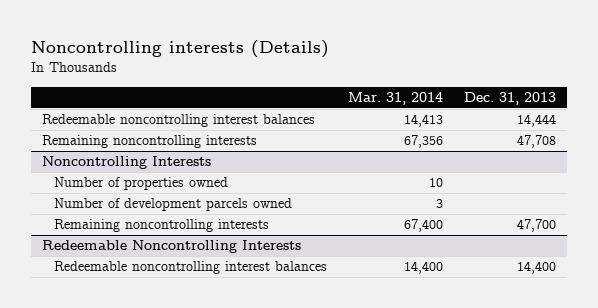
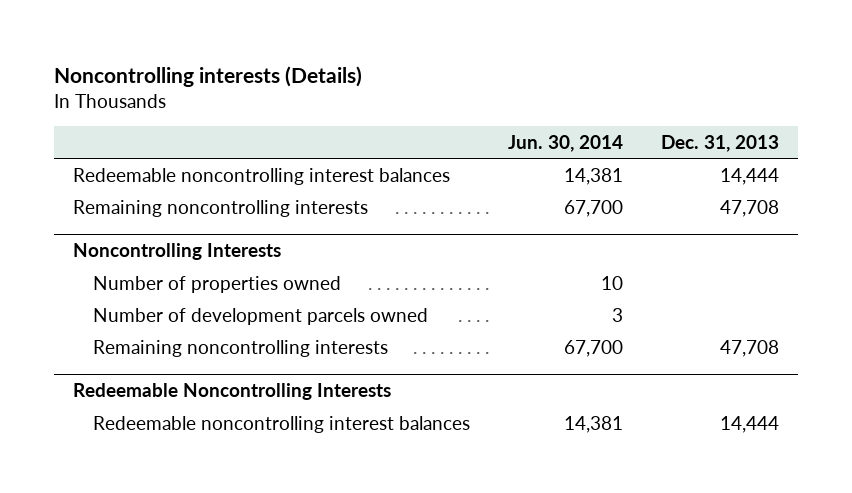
- | Mar. 31, 2014 | Dec. 31, 2013
+ | Jun. 30, 2014 | Dec. 31, 2013
@ Noncontrolling Interests
- Remaining noncontrolling interests | 67,400 | 47,700
+ Remaining noncontrolling interests | 67,700 | 47,708
@ Redeemable Noncontrolling Interests
- Redeemable noncontrolling interest balances | 14,400 | 14,400
+ Redeemable noncontrolling interest balances | 14,381 | 14,444

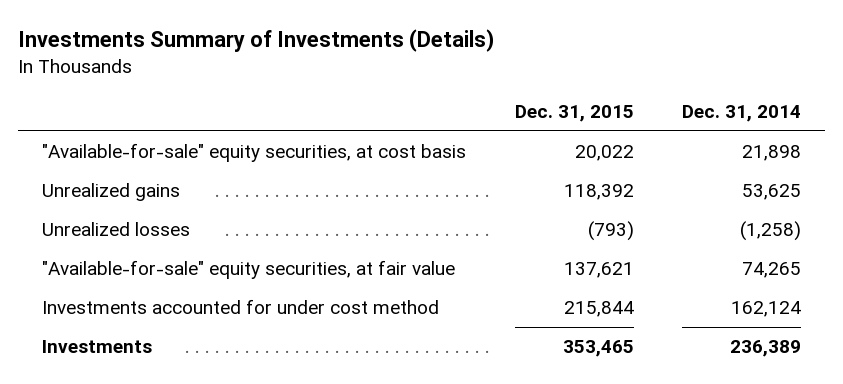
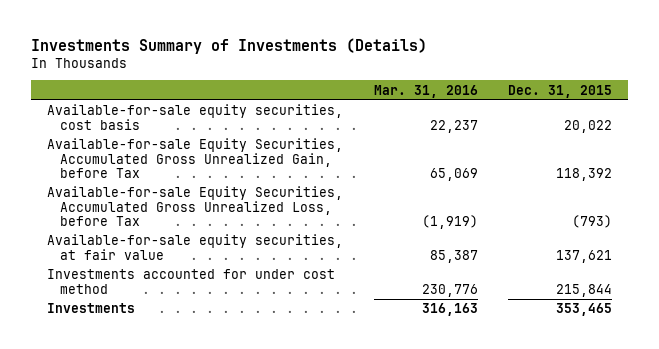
- | Dec. 31, 2015 | Dec. 31, 2014
+ | Mar. 31, 2016 | Dec. 31, 2015
- "Available-for-sale" equity securities, at cost basis | 20,022 | 21,898
- Unrealized gains | 118,392 | 53,625
- Unrealized losses | (793) | (1,258)
- "Available-for-sale" equity securities, at fair value | 137,621 | 74,265
+ Available-for-sale equity securities, cost basis | 22,237 | 20,022
+ Available-for-sale Equity Securities, Accumulated Gross Unrealized Gain, before Tax | 65,069 | 118,392
+ Available-for-sale Equity Securities, Accumulated Gross Unrealized Loss, before Tax | (1,919) | (793)
+ Available-for-sale equity securities, at fair value | 85,387 | 137,621

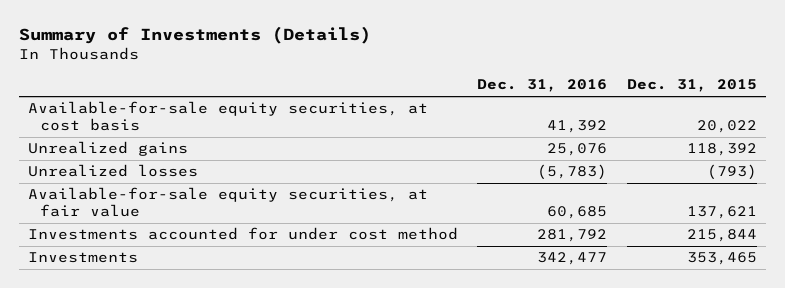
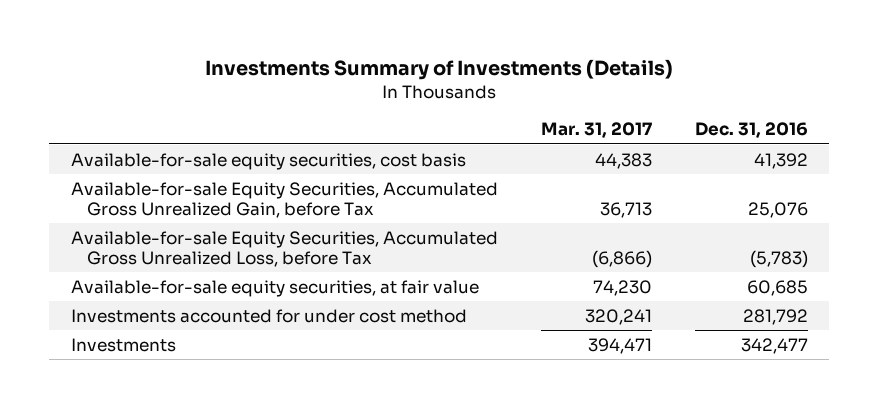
- Summary of Investments (Details)
+ Investments Summary of Investments (Details)
- | Dec. 31, 2016 | Dec. 31, 2015
+ | Mar. 31, 2017 | Dec. 31, 2016
- Available-for-sale equity securities, at cost basis | 41,392 | 20,022
- Unrealized gains | 25,076 | 118,392
- Unrealized losses | (5,783) | (793)
+ Available-for-sale equity securities, cost basis | 44,383 | 41,392
+ Available-for-sale Equity Securities, Accumulated Gross Unrealized Gain, before Tax | 36,713 | 25,076
+ Available-for-sale Equity Securities, Accumulated Gross Unrealized Loss, before Tax | (6,866) | (5,783)

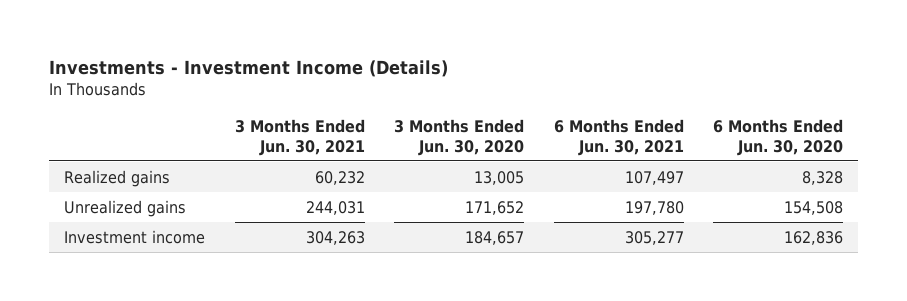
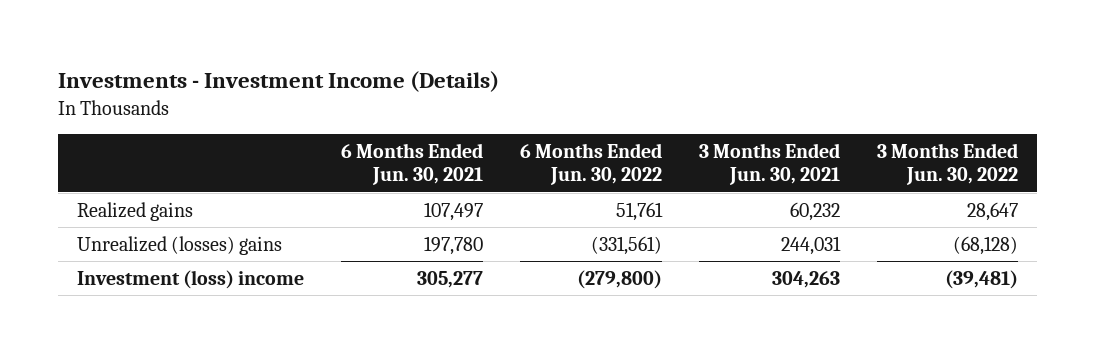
- | 3 Months Ended Jun. 30, 2021 | 3 Months Ended Jun. 30, 2020 | 6 Months Ended Jun. 30, 2021 | 6 Months Ended Jun. 30, 2020
+ | 6 Months Ended Jun. 30, 2021 | 6 Months Ended Jun. 30, 2022 | 3 Months Ended Jun. 30, 2021 | 3 Months Ended Jun. 30, 2022
- Unrealized gains | 244,031 | 171,652 | 197,780 | 154,508
- Investment income | 304,263 | 184,657 | 305,277 | 162,836
+ Unrealized (losses) gains | 197,780 | (331,561) | 244,031 | (68,128)
+ Investment (loss) income | 305,277 | (279,800) | 304,263 | (39,481)

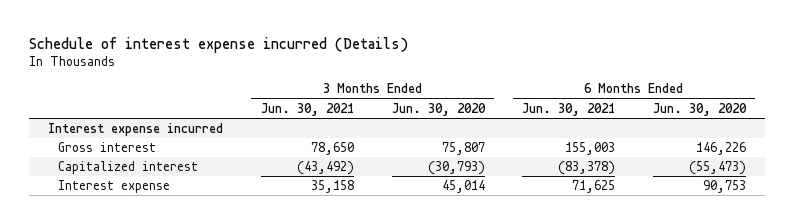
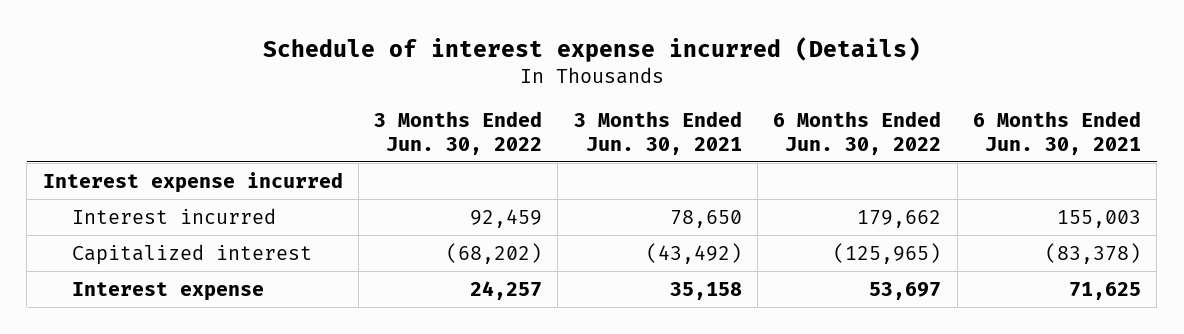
- | 3 Months Ended Jun. 30, 2021 | 3 Months Ended Jun. 30, 2020 | 6 Months Ended Jun. 30, 2021 | 6 Months Ended Jun. 30, 2020
+ | 3 Months Ended Jun. 30, 2022 | 3 Months Ended Jun. 30, 2021 | 6 Months Ended Jun. 30, 2022 | 6 Months Ended Jun. 30, 2021
- Gross interest | 78,650 | 75,807 | 155,003 | 146,226
+ Interest incurred | 92,459 | 78,650 | 179,662 | 155,003

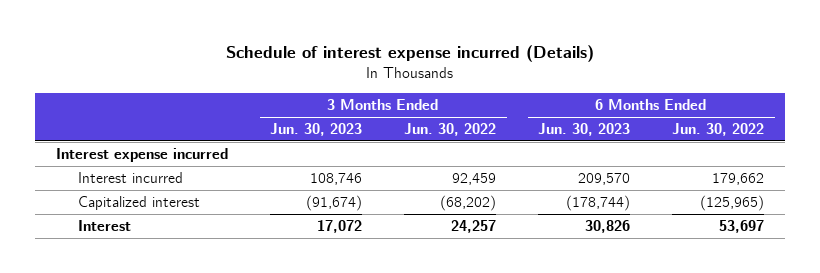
- | 3 Months Ended Jun. 30, 2022 | 3 Months Ended Jun. 30, 2021 | 6 Months Ended Jun. 30, 2022 | 6 Months Ended Jun. 30, 2021
+ | 3 Months Ended Jun. 30, 2023 | 3 Months Ended Jun. 30, 2022 | 6 Months Ended Jun. 30, 2023 | 6 Months Ended Jun. 30, 2022
- Interest expense | 24,257 | 35,158 | 53,697 | 71,625
+ Interest | 17,072 | 24,257 | 30,826 | 53,697

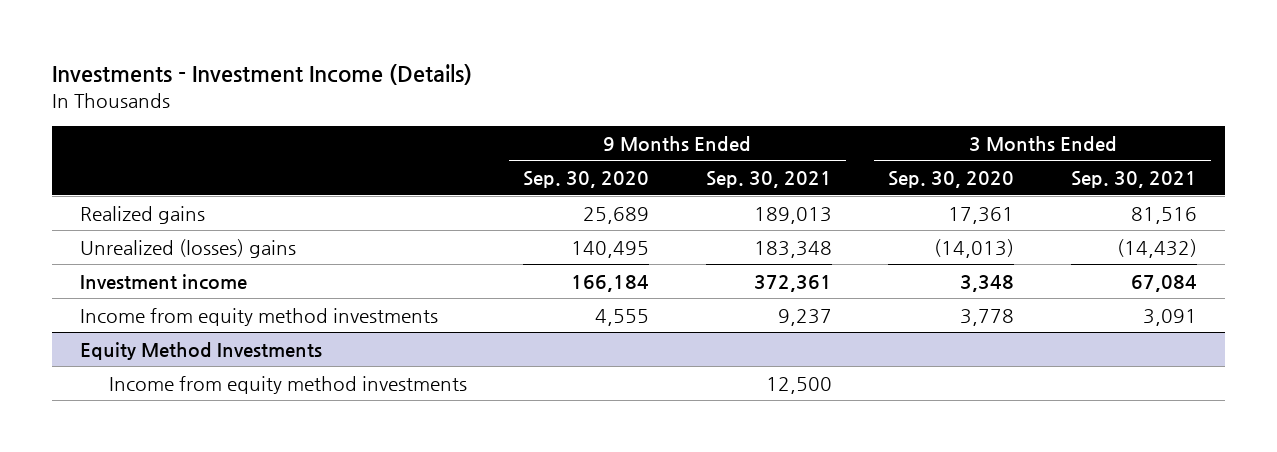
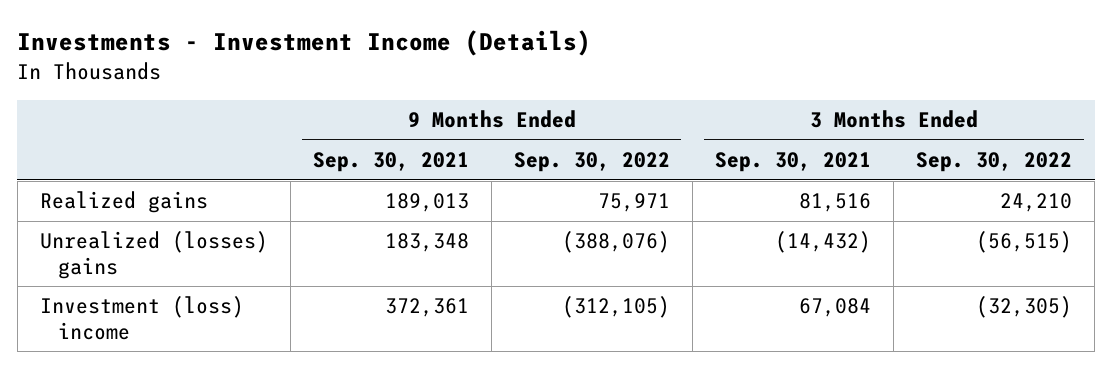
- | 9 Months Ended Sep. 30, 2020 | 9 Months Ended Sep. 30, 2021 | 3 Months Ended Sep. 30, 2020 | 3 Months Ended Sep. 30, 2021
+ | 9 Months Ended Sep. 30, 2021 | 9 Months Ended Sep. 30, 2022 | 3 Months Ended Sep. 30, 2021 | 3 Months Ended Sep. 30, 2022
- Investment income | 166,184 | 372,361 | 3,348 | 67,084
- Income from equity method investments | 4,555 | 9,237 | 3,778 | 3,091
- Equity Method Investments
- Income from equity method investments | | 12,500 | |
+ Investment (loss) income | 372,361 | (312,105) | 67,084 | (32,305)

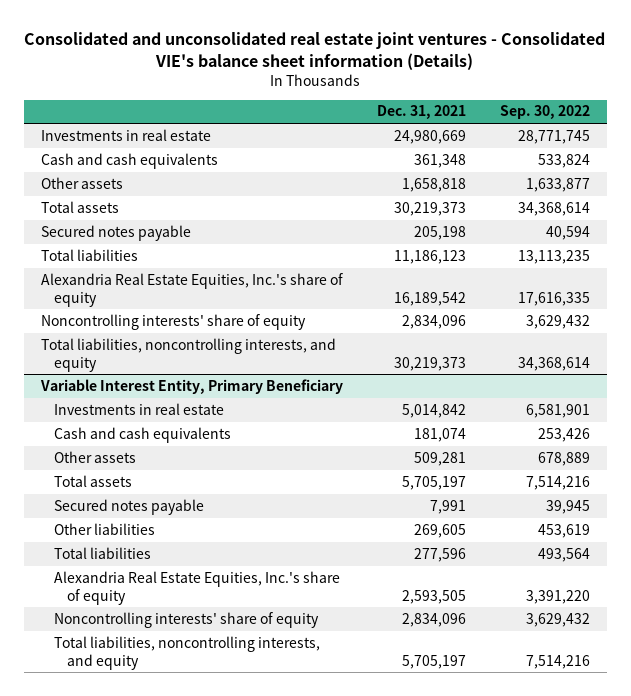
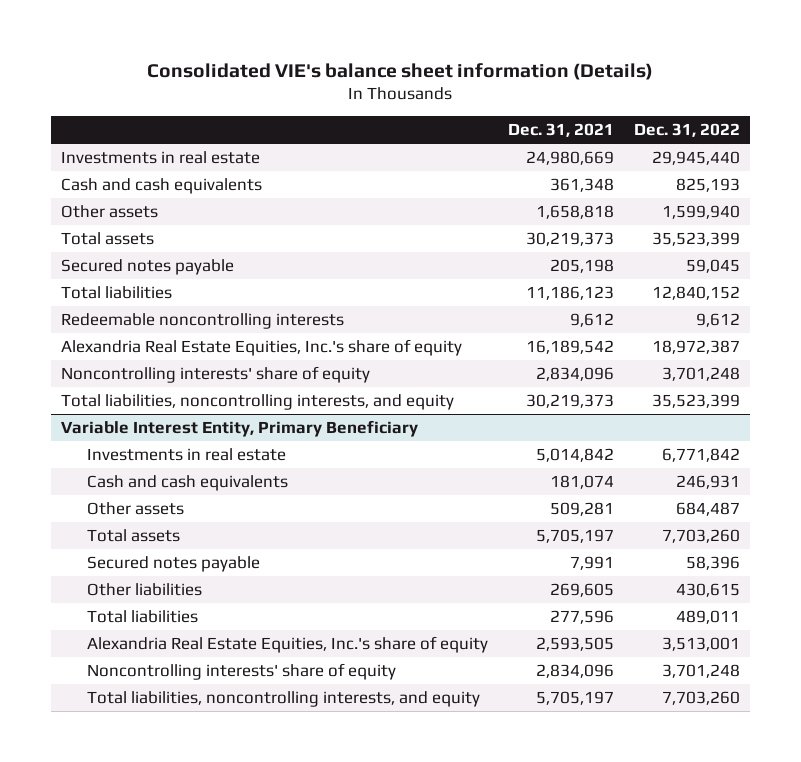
- Consolidated and unconsolidated real estate joint ventures - Consolidated VIE's balance sheet information (Details)
+ Consolidated VIE's balance sheet information (Details)
- | Dec. 31, 2021 | Sep. 30, 2022
+ | Dec. 31, 2021 | Dec. 31, 2022
+ Redeemable noncontrolling interests | 9,612 | 9,612

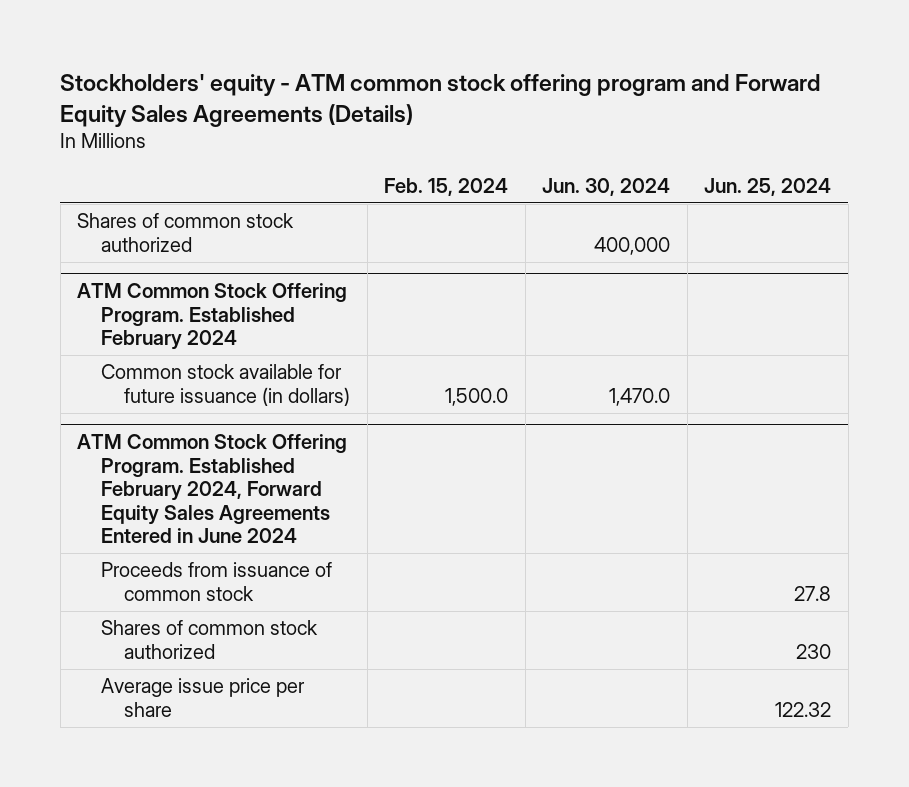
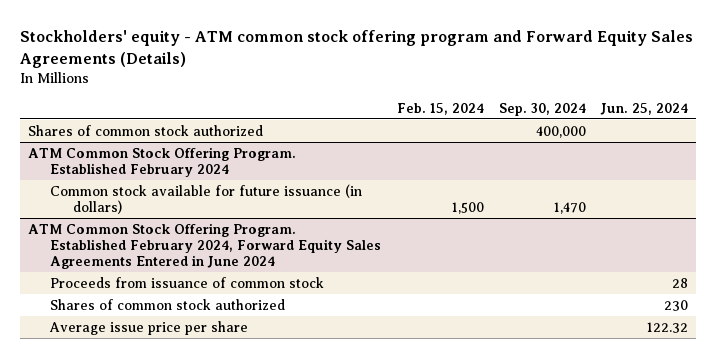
- | Feb. 15, 2024 | Jun. 30, 2024 | Jun. 25, 2024
+ | Feb. 15, 2024 | Sep. 30, 2024 | Jun. 25, 2024
@ ATM Common Stock Offering Program. Established February 2024
- Common stock available for future issuance (in dollars) | 1,500.0 | 1,470.0 |
+ Common stock available for future issuance (in dollars) | 1,500 | 1,470 |
@ ATM Common Stock Offering Program. Established February 2024, Forward Equity Sales Agreements Entered in June 2024
- Proceeds from issuance of common stock | | | 27.8
+ Proceeds from issuance of common stock | | | 28

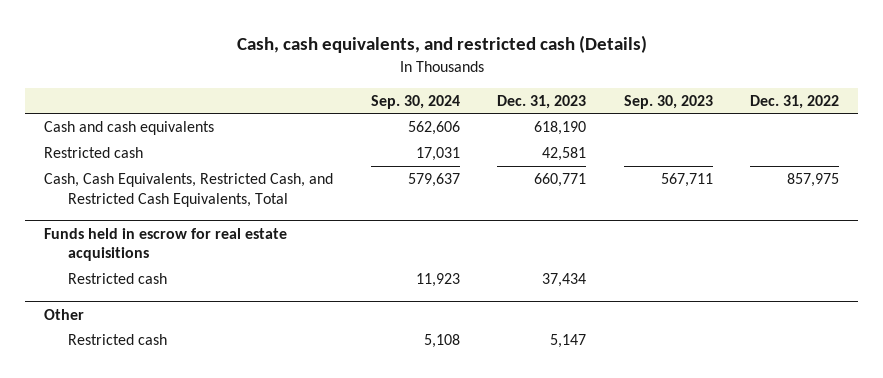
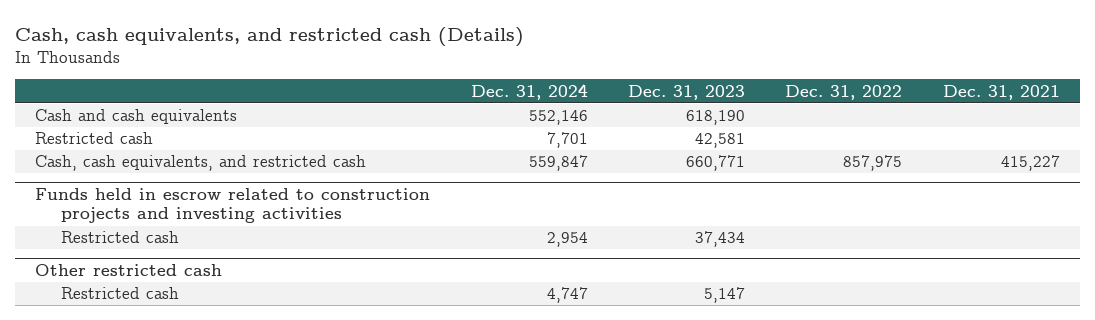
- | Sep. 30, 2024 | Dec. 31, 2023 | Sep. 30, 2023 | Dec. 31, 2022
+ | Dec. 31, 2024 | Dec. 31, 2023 | Dec. 31, 2022 | Dec. 31, 2021
- Cash, Cash Equivalents, Restricted Cash, and Restricted Cash Equivalents, Total | 579,637 | 660,771 | 567,711 | 857,975
- Funds held in escrow for real estate acquisitions
+ Cash, cash equivalents, and restricted cash | 559,847 | 660,771 | 857,975 | 415,227
+ Funds held in escrow related to construction projects and investing activities
- Other
+ Other restricted cash

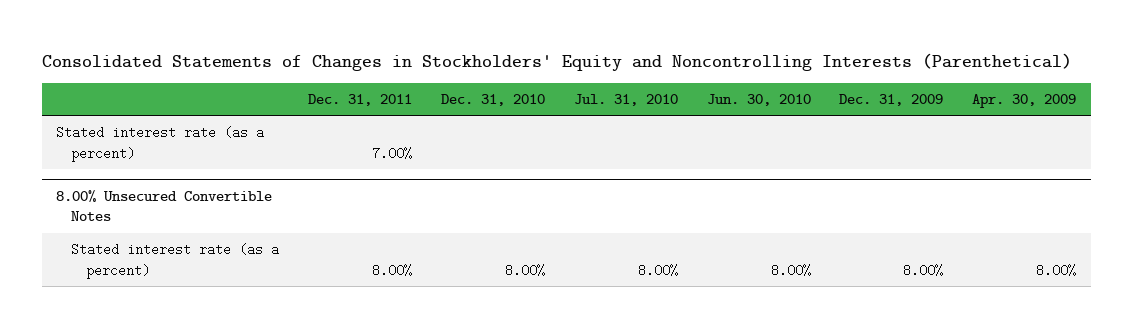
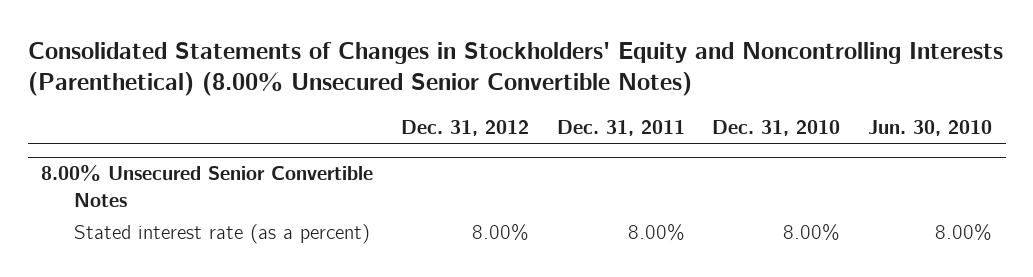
- Consolidated Statements of Changes in Stockholders' Equity and Noncontrolling Interests (Parenthetical)
+ Consolidated Statements of Changes in Stockholders' Equity and Noncontrolling Interests (Parenthetical) (8.00% Unsecured Senior Convertible Notes)
- | Dec. 31, 2011 | Dec. 31, 2010 | Jul. 31, 2010 | Jun. 30, 2010 | Dec. 31, 2009 | Apr. 30, 2009
+ | Dec. 31, 2012 | Dec. 31, 2011 | Dec. 31, 2010 | Jun. 30, 2010
- Stated interest rate (as a percent) | 7.00% | | | | |
- 8.00% Unsecured Convertible Notes
+ 8.00% Unsecured Senior Convertible Notes

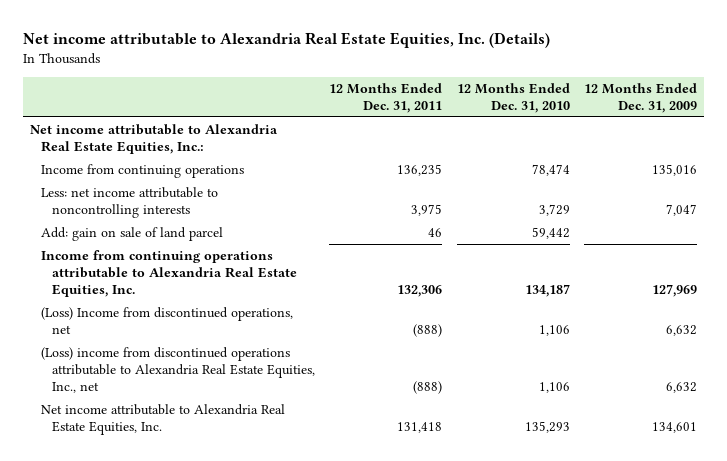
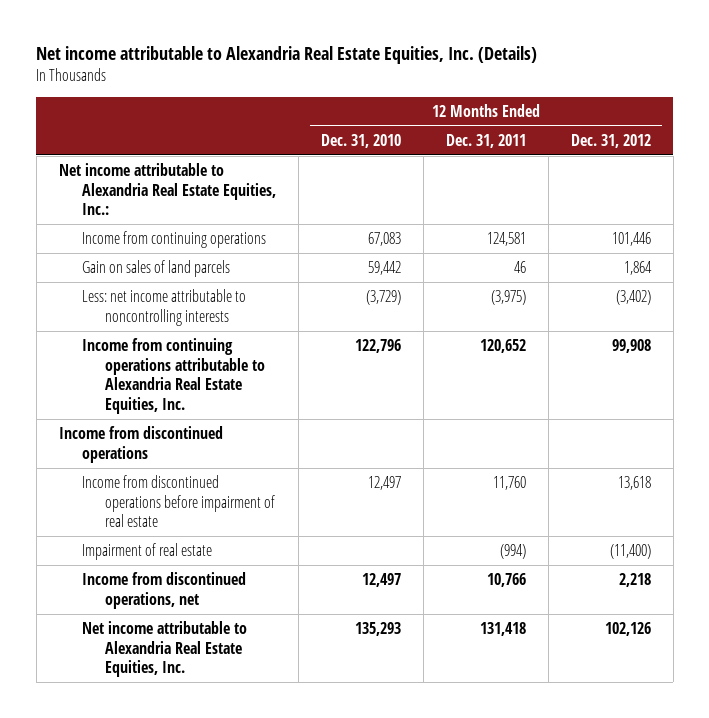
- | 12 Months Ended Dec. 31, 2011 | 12 Months Ended Dec. 31, 2010 | 12 Months Ended Dec. 31, 2009
+ | 12 Months Ended Dec. 31, 2010 | 12 Months Ended Dec. 31, 2011 | 12 Months Ended Dec. 31, 2012
- Income from continuing operations | 136,235 | 78,474 | 135,016
- Less: net income attributable to noncontrolling interests | 3,975 | 3,729 | 7,047
- Add: gain on sale of land parcel | 46 | 59,442 |
- Income from continuing operations attributable to Alexandria Real Estate Equities, Inc. | 132,306 | 134,187 | 127,969
- (Loss) Income from discontinued operations, net | (888) | 1,106 | 6,632
- (Loss) income from discontinued operations attributable to Alexandria Real Estate Equities, Inc., net | (888) | 1,106 | 6,632
+ Income from continuing operations | 67,083 | 124,581 | 101,446
+ Gain on sales of land parcels | 59,442 | 46 | 1,864
+ Less: net income attributable to noncontrolling interests | (3,729) | (3,975) | (3,402)
+ Income from continuing operations attributable to Alexandria Real Estate Equities, Inc. | 122,796 | 120,652 | 99,908
+ Income from discontinued operations
+ Income from discontinued operations before impairment of real estate | 12,497 | 11,760 | 13,618
+ Impairment of real estate | | (994) | (11,400)
+ Income from discontinued operations, net | 12,497 | 10,766 | 2,218

